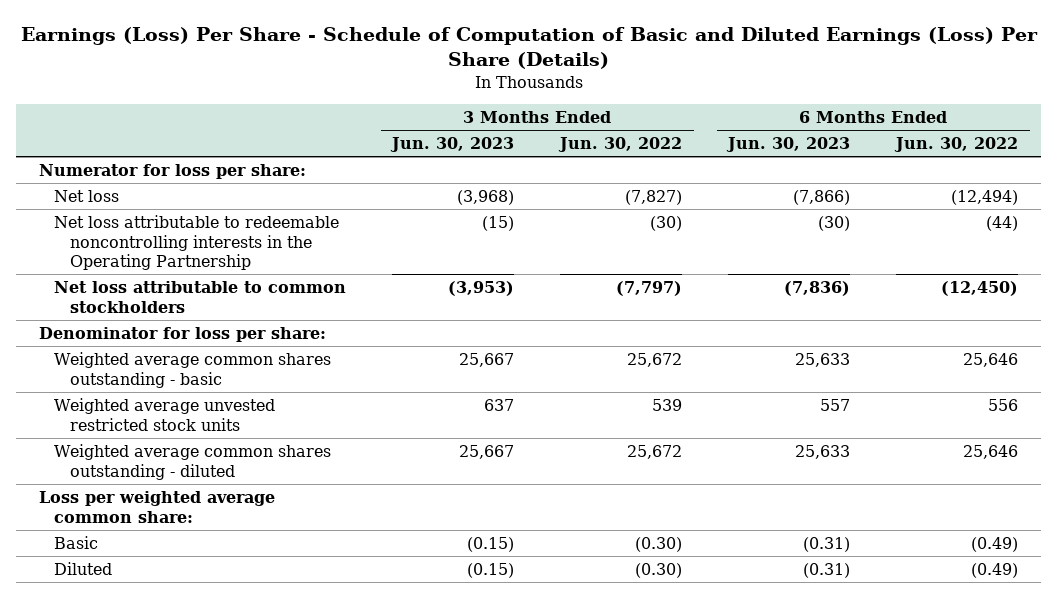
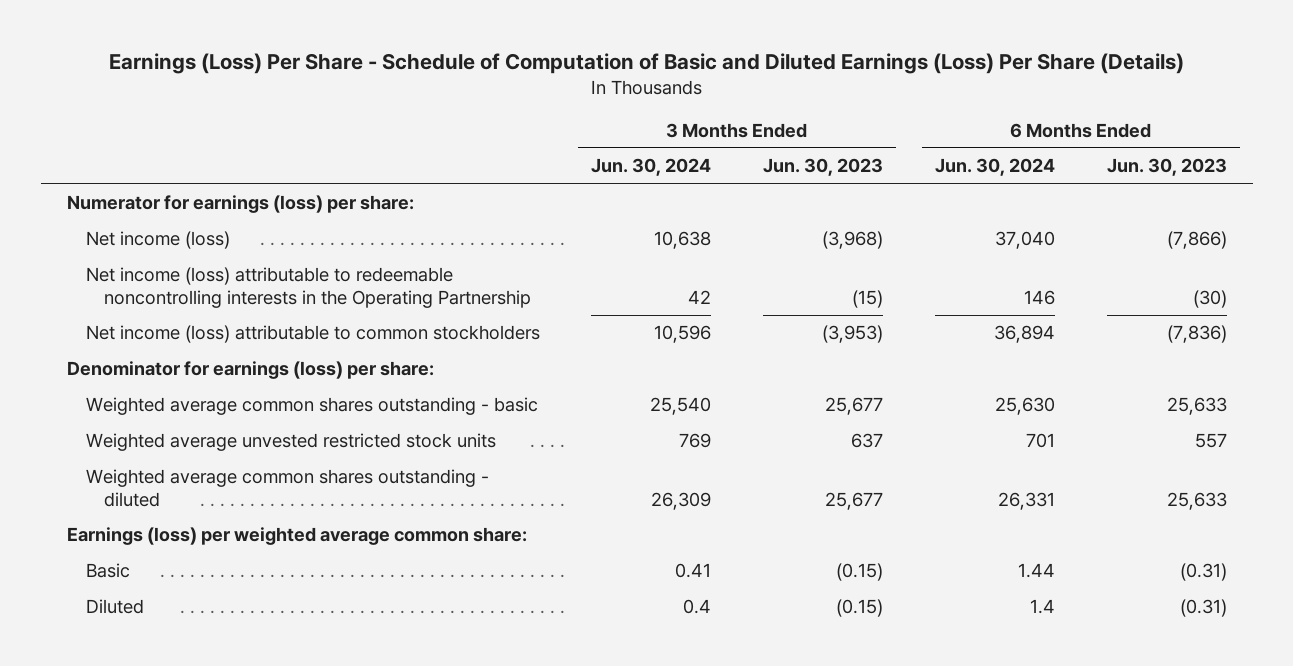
- | 3 Months Ended Jun. 30, 2023 | 3 Months Ended Jun. 30, 2022 | 6 Months Ended Jun. 30, 2023 | 6 Months Ended Jun. 30, 2022
+ | 3 Months Ended Jun. 30, 2024 | 3 Months Ended Jun. 30, 2023 | 6 Months Ended Jun. 30, 2024 | 6 Months Ended Jun. 30, 2023
- Numerator for loss per share:
- Net loss | (3,968) | (7,827) | (7,866) | (12,494)
- Net loss attributable to redeemable noncontrolling interests in the Operating Partnership | (15) | (30) | (30) | (44)
- Net loss attributable to common stockholders | (3,953) | (7,797) | (7,836) | (12,450)
- Denominator for loss per share:
- Weighted average common shares outstanding - basic | 25,667 | 25,672 | 25,633 | 25,646
+ Numerator for earnings (loss) per share:
+ Net income (loss) | 10,638 | (3,968) | 37,040 | (7,866)
+ Net income (loss) attributable to redeemable noncontrolling interests in the Operating Partnership | 42 | (15) | 146 | (30)
+ Net income (loss) attributable to common stockholders | 10,596 | (3,953) | 36,894 | (7,836)
+ Denominator for earnings (loss) per share:
+ Weighted average common shares outstanding - basic | 25,540 | 25,677 | 25,630 | 25,633
- Weighted average common shares outstanding - diluted | 25,667 | 25,672 | 25,633 | 25,646
- Loss per weighted average common share:
+ Weighted average common shares outstanding - diluted | 26,309 | 25,677 | 26,331 | 25,633
+ Earnings (loss) per weighted average common share:

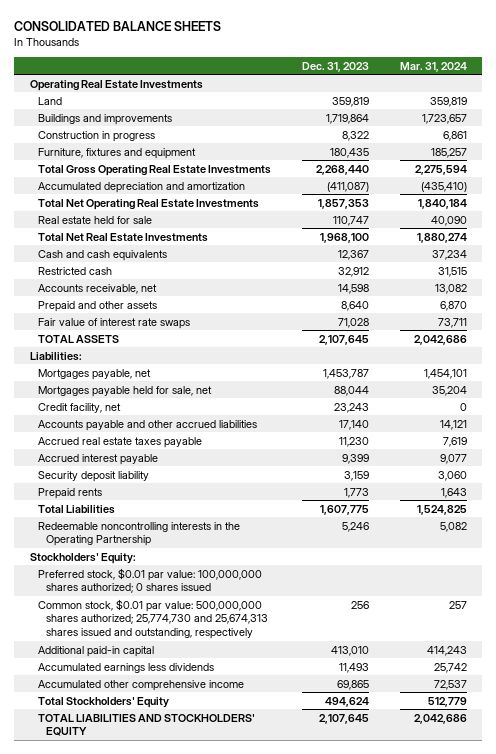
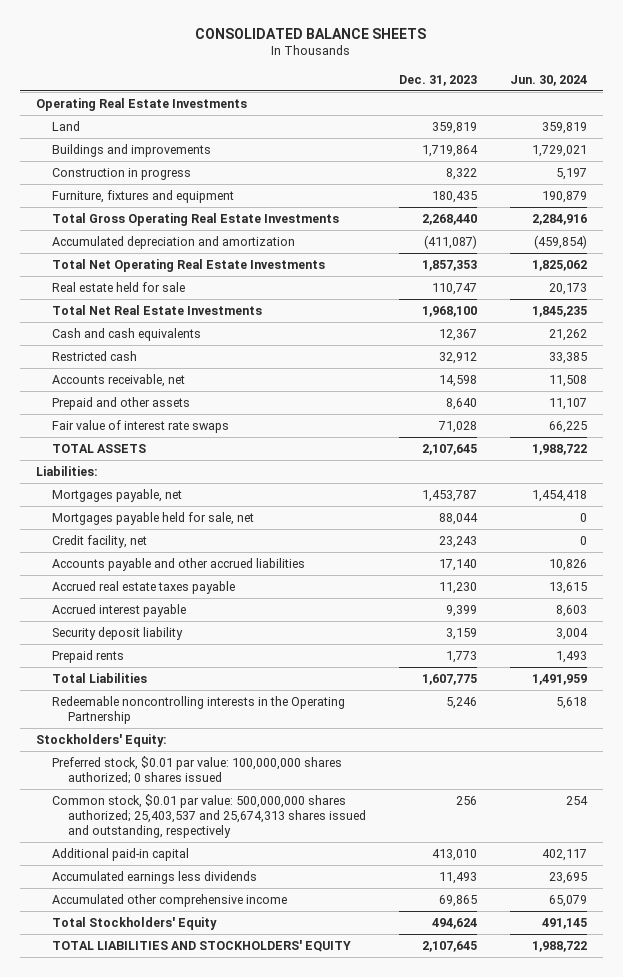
- | Dec. 31, 2023 | Mar. 31, 2024
+ | Dec. 31, 2023 | Jun. 30, 2024
- Common stock, $0.01 par value: 500,000,000 shares authorized; 25,774,730 and 25,674,313 shares issued and outstanding, respectively | 256 | 257
+ Common stock, $0.01 par value: 500,000,000 shares authorized; 25,403,537 and 25,674,313 shares issued and outstanding, respectively | 256 | 254

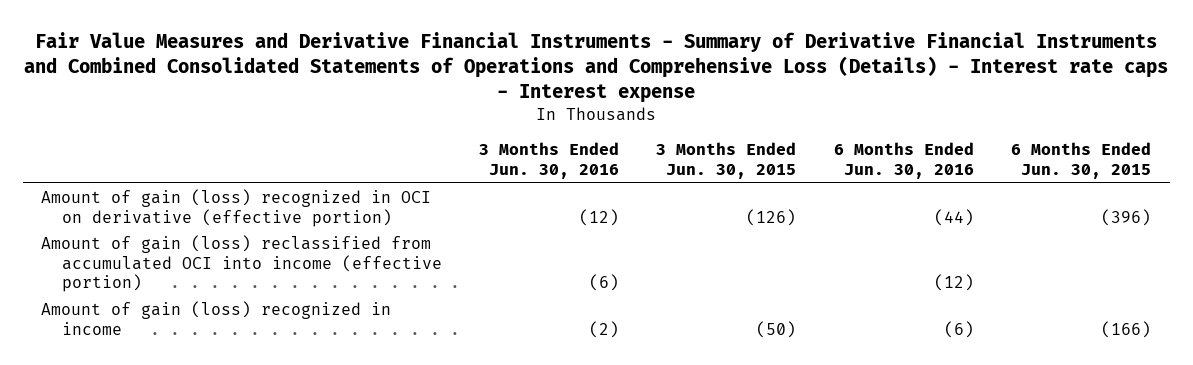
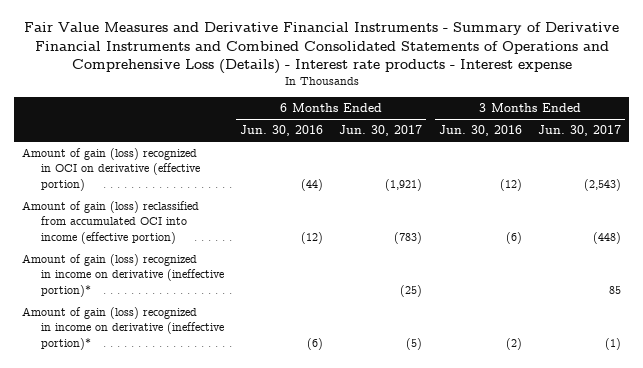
- Fair Value Measures and Derivative Financial Instruments - Summary of Derivative Financial Instruments and Combined Consolidated Statements of Operations and Comprehensive Loss (Details) - Interest rate caps - Interest expense
+ Fair Value Measures and Derivative Financial Instruments - Summary of Derivative Financial Instruments and Combined Consolidated Statements of Operations and Comprehensive Loss (Details) - Interest rate products - Interest expense
- | 3 Months Ended Jun. 30, 2016 | 3 Months Ended Jun. 30, 2015 | 6 Months Ended Jun. 30, 2016 | 6 Months Ended Jun. 30, 2015
+ | 6 Months Ended Jun. 30, 2016 | 6 Months Ended Jun. 30, 2017 | 3 Months Ended Jun. 30, 2016 | 3 Months Ended Jun. 30, 2017
- Amount of gain (loss) recognized in income | (2) | (50) | (6) | (166)
+ Amount of gain (loss) recognized in income on derivative (ineffective portion)* | | (25) | | 85
+ Amount of gain (loss) recognized in income on derivative (ineffective portion)* | (6) | (5) | (2) | (1)

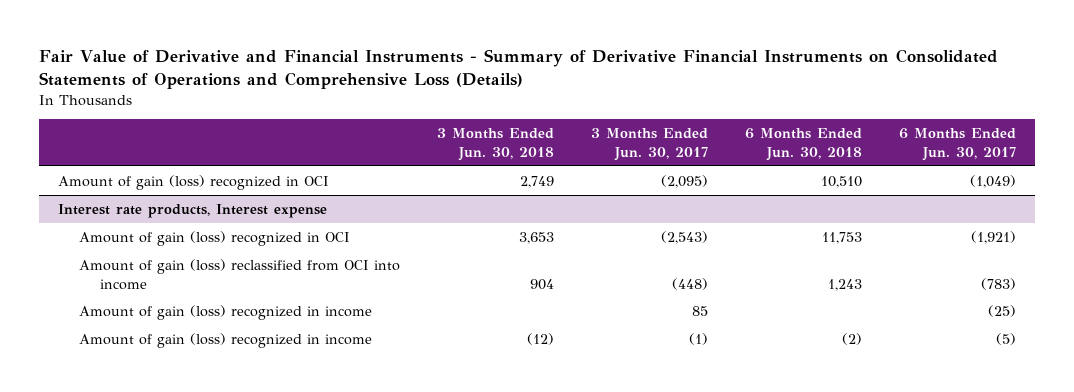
- Fair Value Measures and Derivative Financial Instruments - Summary of Derivative Financial Instruments and Combined Consolidated Statements of Operations and Comprehensive Loss (Details) - Interest rate products - Interest expense
+ Fair Value of Derivative and Financial Instruments - Summary of Derivative Financial Instruments on Consolidated Statements of Operations and Comprehensive Loss (Details)
- | 6 Months Ended Jun. 30, 2016 | 6 Months Ended Jun. 30, 2017 | 3 Months Ended Jun. 30, 2016 | 3 Months Ended Jun. 30, 2017
+ | 3 Months Ended Jun. 30, 2018 | 3 Months Ended Jun. 30, 2017 | 6 Months Ended Jun. 30, 2018 | 6 Months Ended Jun. 30, 2017
- Amount of gain (loss) recognized in OCI on derivative (effective portion) | (44) | (1,921) | (12) | (2,543)
- Amount of gain (loss) reclassified from accumulated OCI into income (effective portion) | (12) | (783) | (6) | (448)
- Amount of gain (loss) recognized in income on derivative (ineffective portion)* | | (25) | | 85
- Amount of gain (loss) recognized in income on derivative (ineffective portion)* | (6) | (5) | (2) | (1)
+ Amount of gain (loss) recognized in OCI | 2,749 | (2,095) | 10,510 | (1,049)
+ Interest rate products, Interest expense
+ Amount of gain (loss) recognized in OCI | 3,653 | (2,543) | 11,753 | (1,921)
+ Amount of gain (loss) reclassified from OCI into income | 904 | (448) | 1,243 | (783)
+ Amount of gain (loss) recognized in income | | 85 | | (25)
+ Amount of gain (loss) recognized in income | (12) | (1) | (2) | (5)

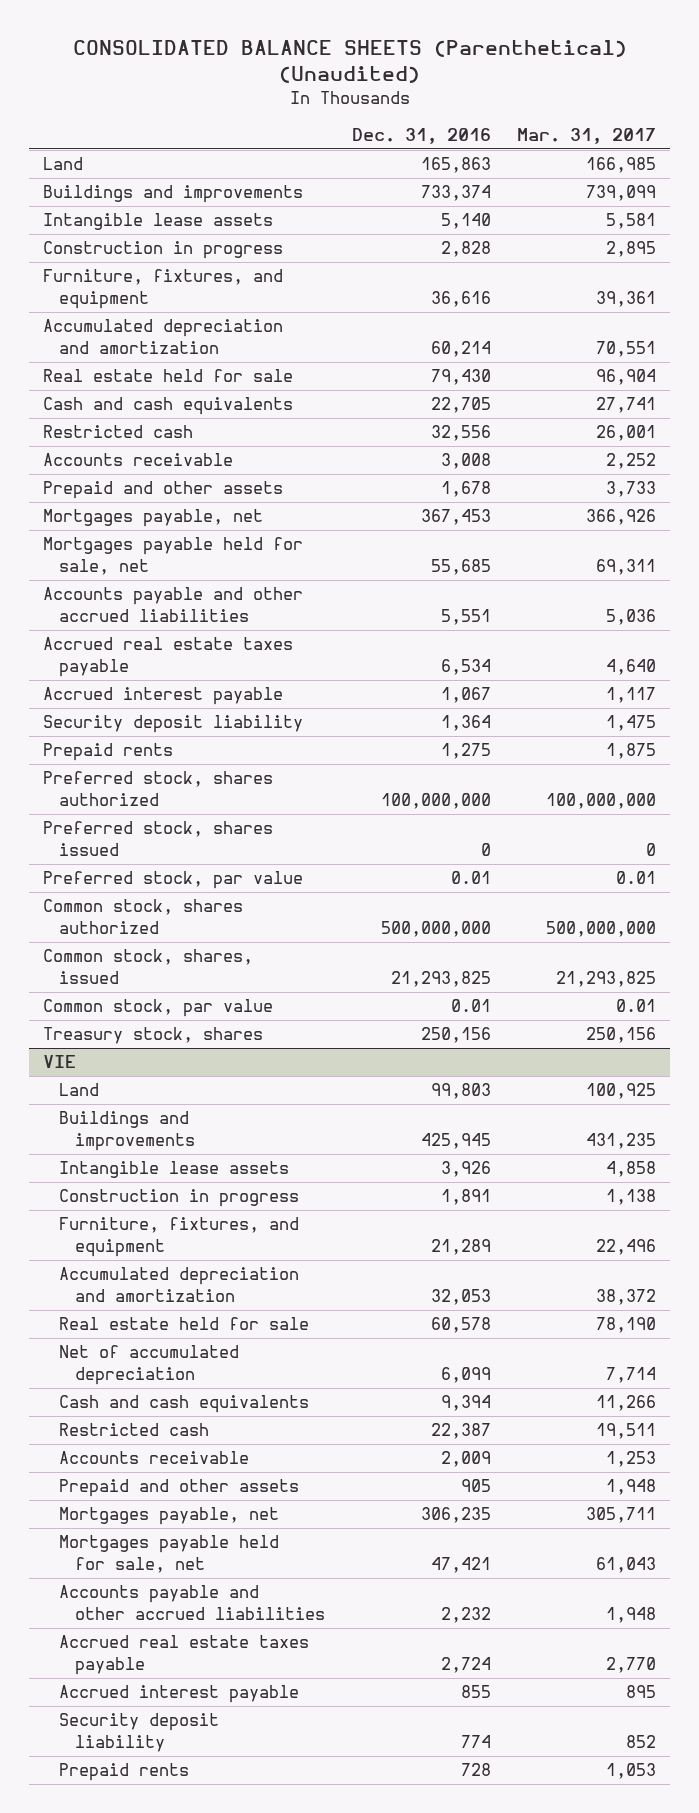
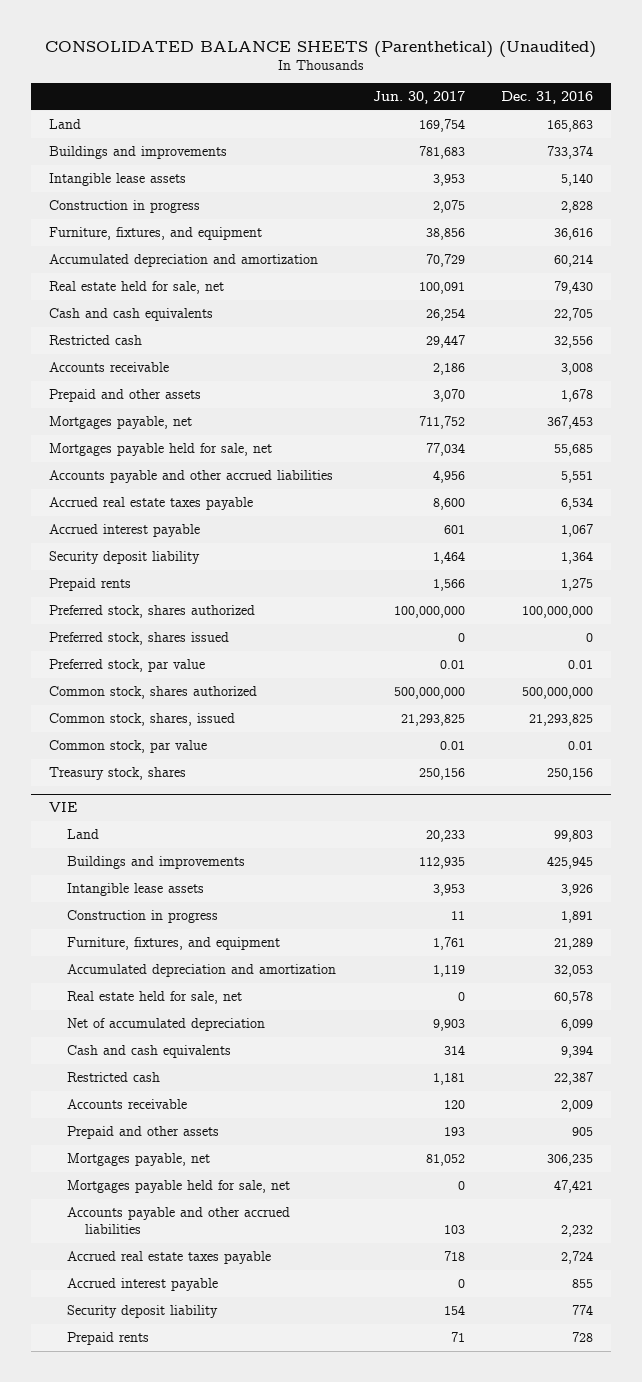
- | Dec. 31, 2016 | Mar. 31, 2017
+ | Jun. 30, 2017 | Dec. 31, 2016
- Real estate held for sale | 79,430 | 96,904
+ Real estate held for sale, net | 100,091 | 79,430
@ VIE
- Real estate held for sale | 60,578 | 78,190
+ Real estate held for sale, net | 0 | 60,578

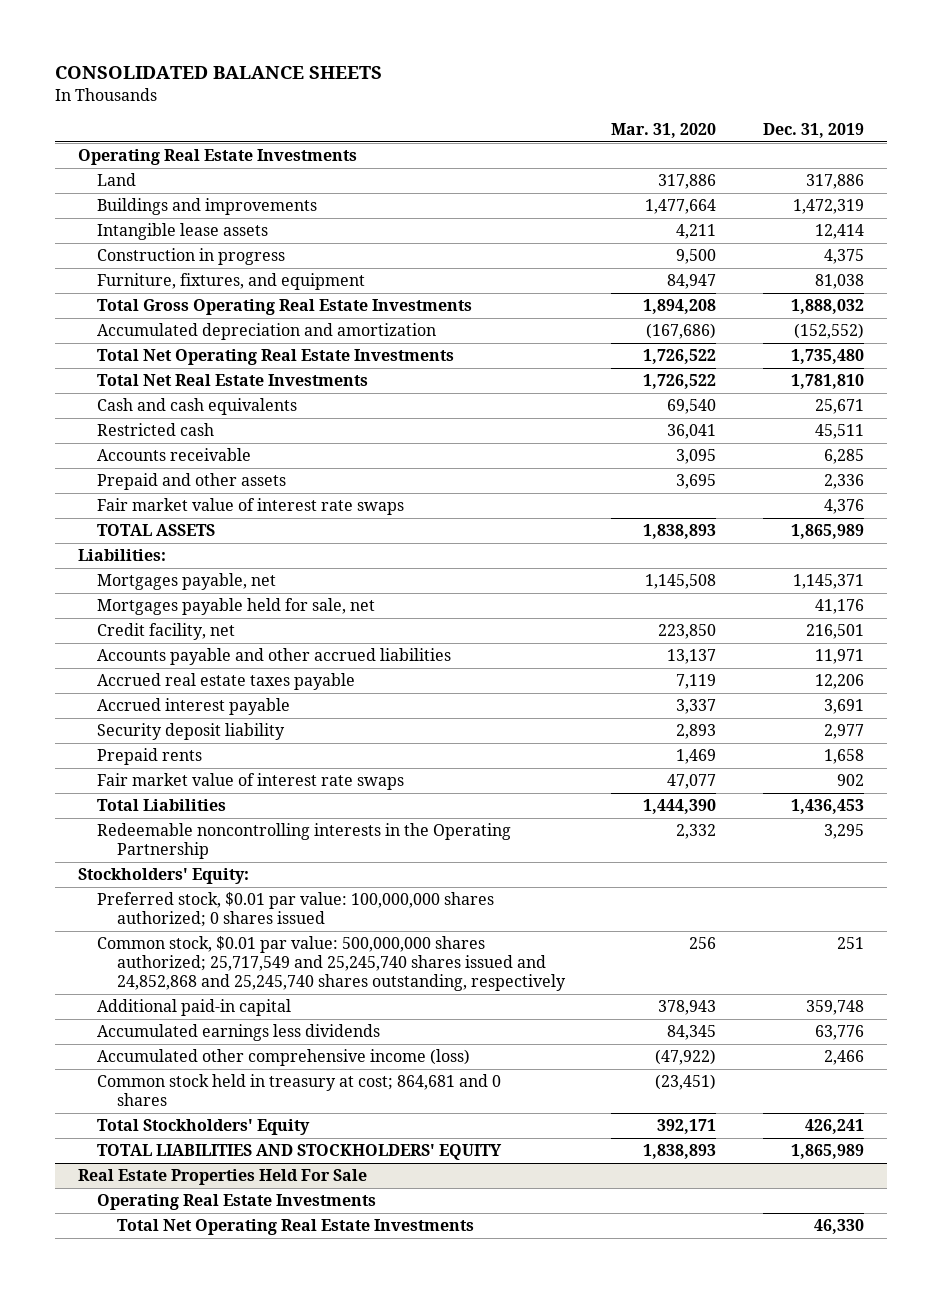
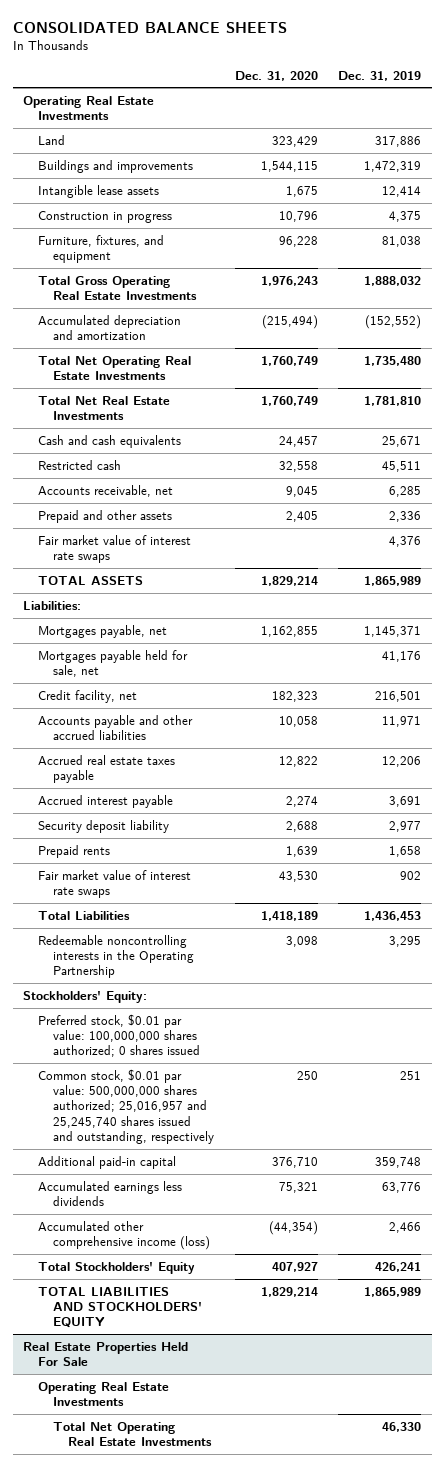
- | Mar. 31, 2020 | Dec. 31, 2019
+ | Dec. 31, 2020 | Dec. 31, 2019
- Accounts receivable | 3,095 | 6,285
+ Accounts receivable, net | 9,045 | 6,285
- Common stock, $0.01 par value: 500,000,000 shares authorized; 25,717,549 and 25,245,740 shares issued and 24,852,868 and 25,245,740 shares outstanding, respectively | 256 | 251
+ Common stock, $0.01 par value: 500,000,000 shares authorized; 25,016,957 and 25,245,740 shares issued and outstanding, respectively | 250 | 251
- Common stock held in treasury at cost; 864,681 and 0 shares | (23,451) |

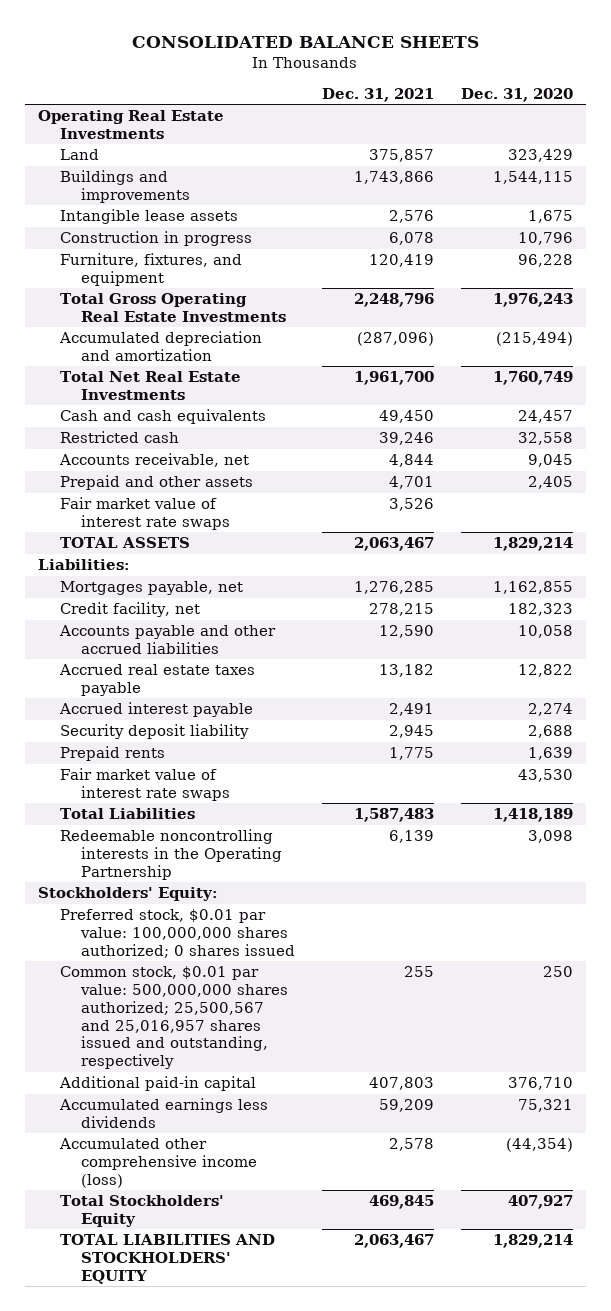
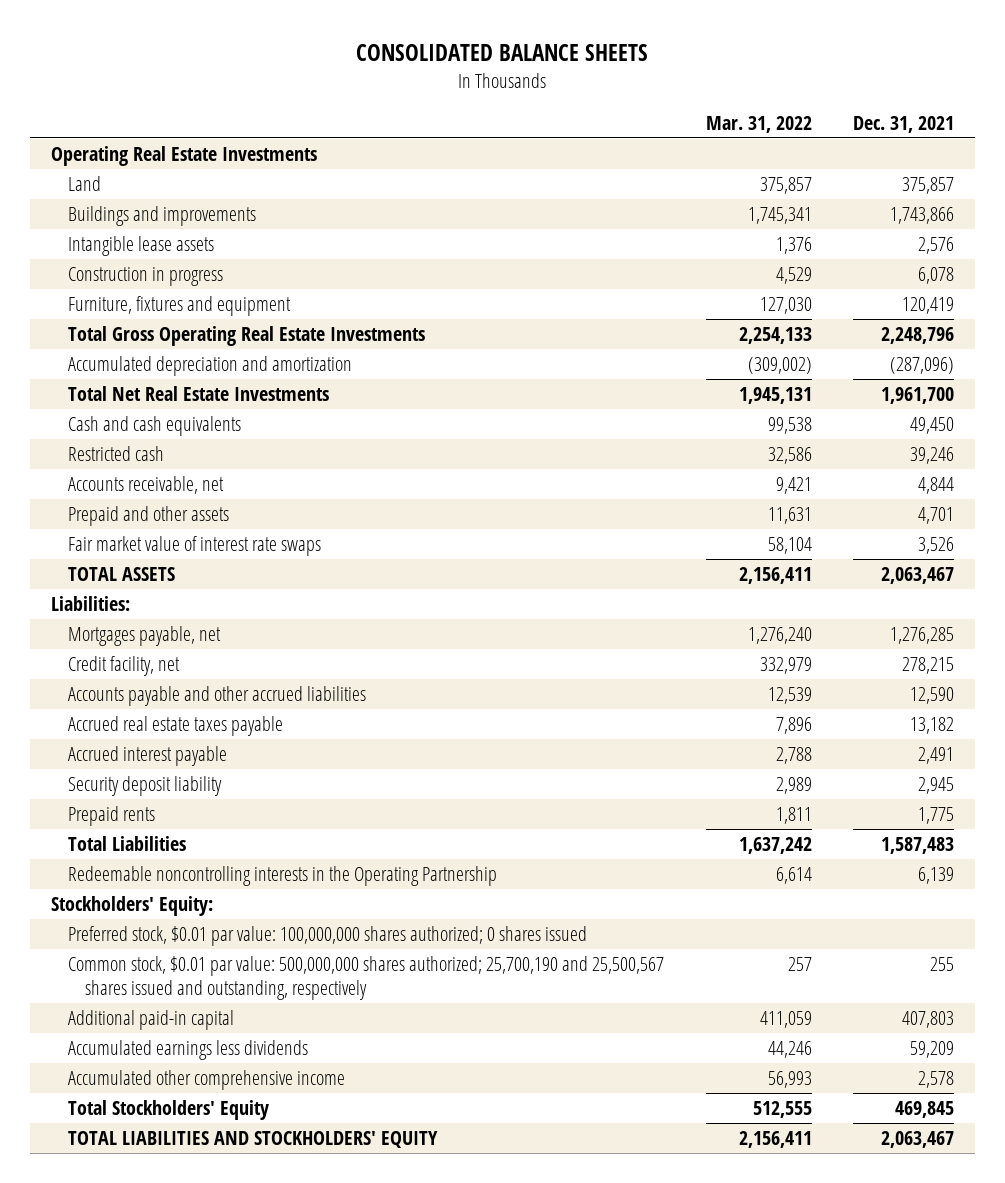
- | Dec. 31, 2021 | Dec. 31, 2020
+ | Mar. 31, 2022 | Dec. 31, 2021
- Furniture, fixtures, and equipment | 120,419 | 96,228
+ Furniture, fixtures and equipment | 127,030 | 120,419
- Fair market value of interest rate swaps | | 43,530
- Common stock, $0.01 par value: 500,000,000 shares authorized; 25,500,567 and 25,016,957 shares issued and outstanding, respectively | 255 | 250
+ Common stock, $0.01 par value: 500,000,000 shares authorized; 25,700,190 and 25,500,567 shares issued and outstanding, respectively | 257 | 255
- Accumulated other comprehensive income (loss) | 2,578 | (44,354)
+ Accumulated other comprehensive income | 56,993 | 2,578

